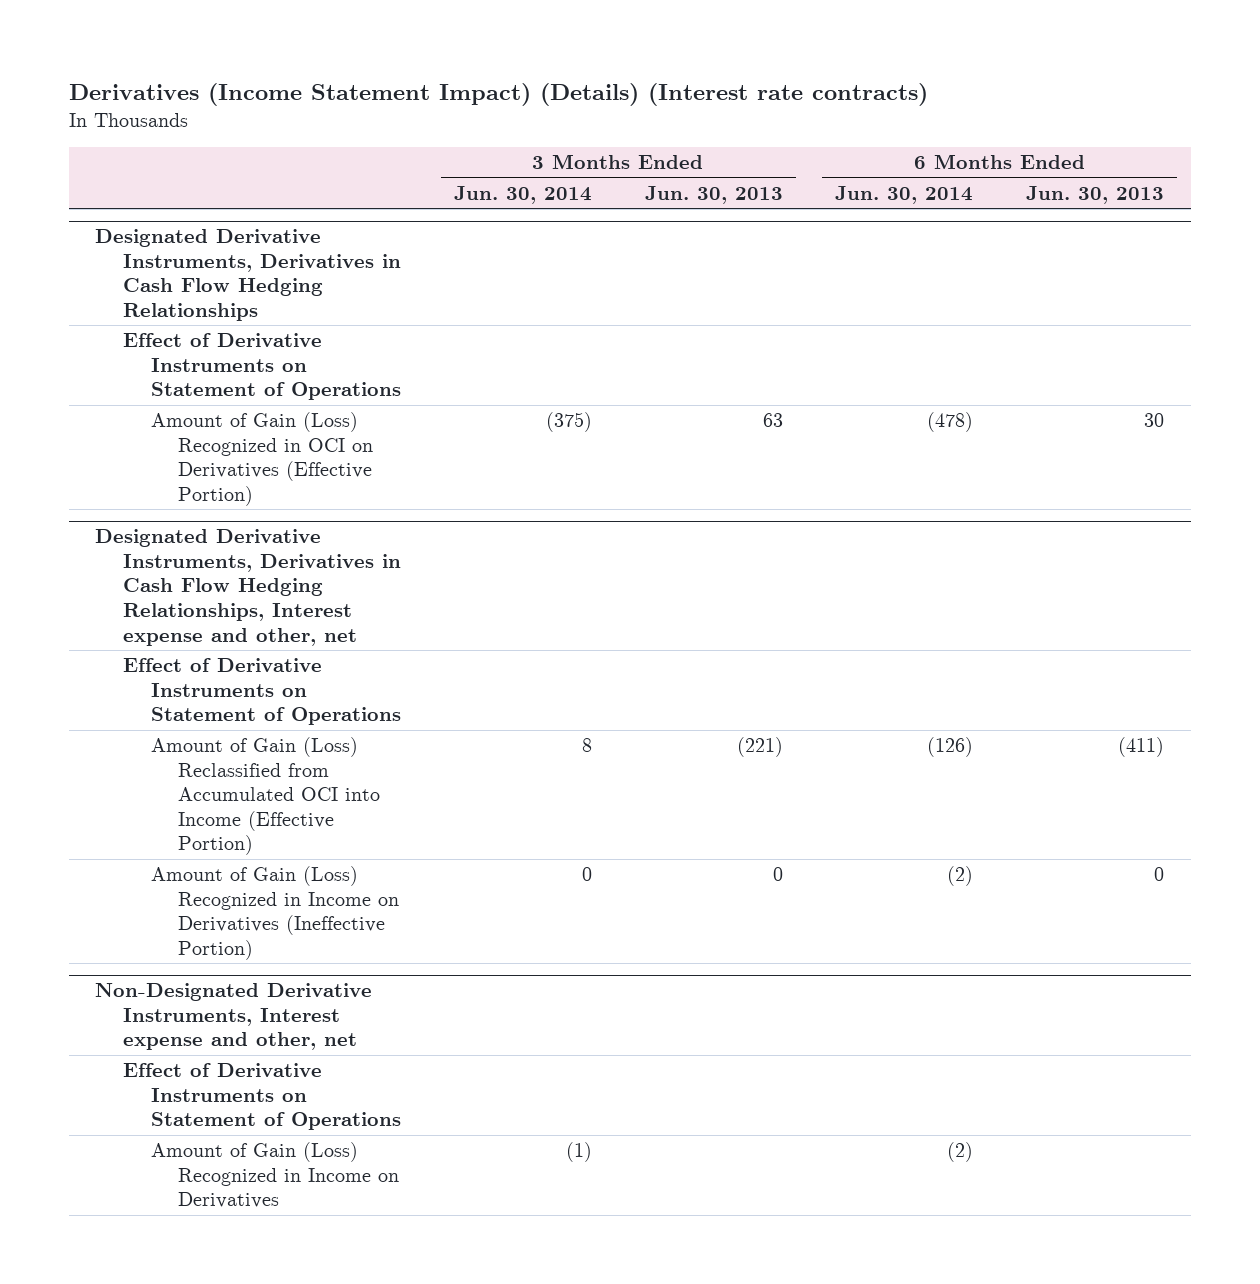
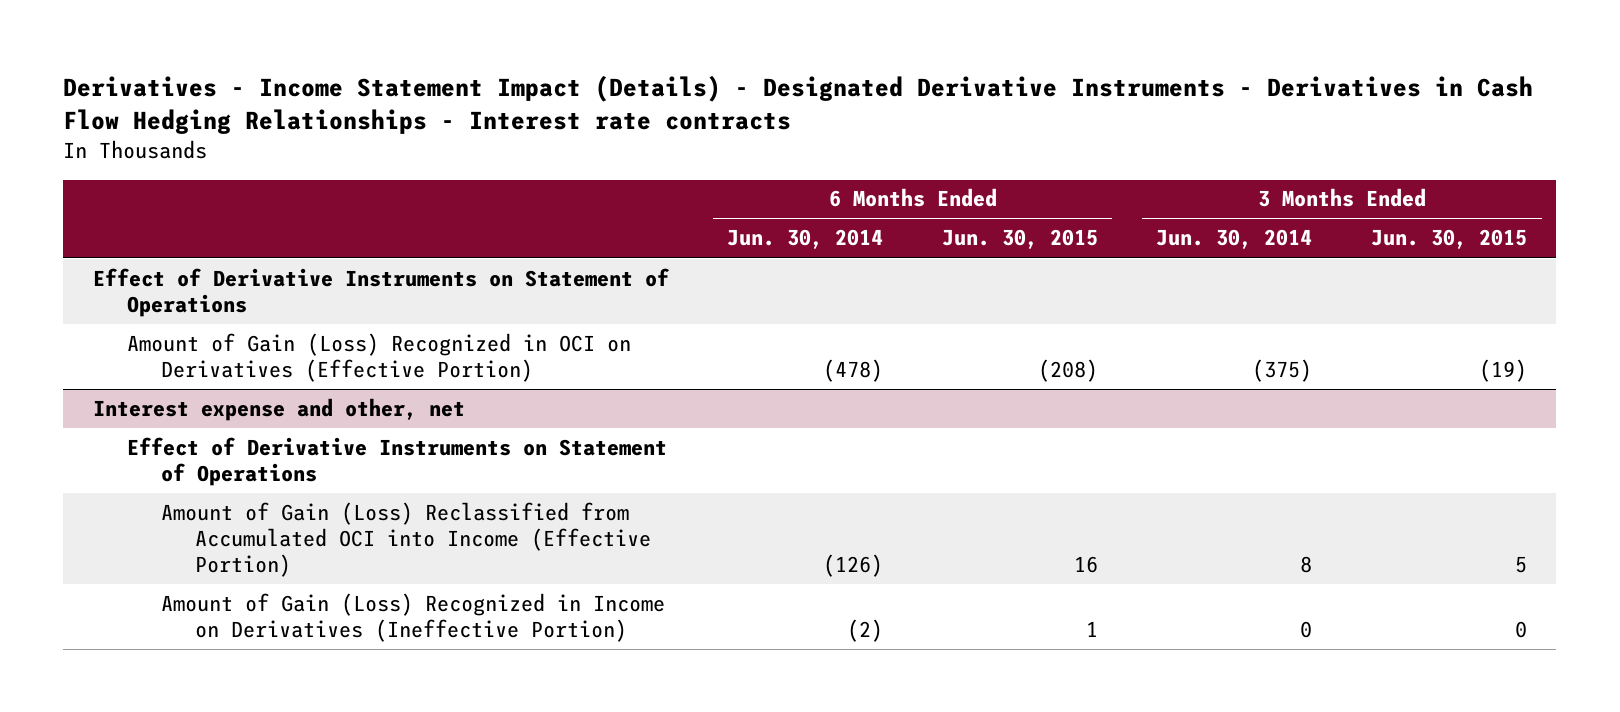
- Derivatives (Income Statement Impact) (Details) (Interest rate contracts)
+ Derivatives - Income Statement Impact (Details) - Designated Derivative Instruments - Derivatives in Cash Flow Hedging Relationships - Interest rate contracts
- | 3 Months Ended Jun. 30, 2014 | 3 Months Ended Jun. 30, 2013 | 6 Months Ended Jun. 30, 2014 | 6 Months Ended Jun. 30, 2013
+ | 6 Months Ended Jun. 30, 2014 | 6 Months Ended Jun. 30, 2015 | 3 Months Ended Jun. 30, 2014 | 3 Months Ended Jun. 30, 2015
- Designated Derivative Instruments, Derivatives in Cash Flow Hedging Relationships
- Designated Derivative Instruments, Derivatives in Cash Flow Hedging Relationships, Interest expense and other, net
+ Interest expense and other, net
- Non-Designated Derivative Instruments, Interest expense and other, net
- Effect of Derivative Instruments on Statement of Operations
- Amount of Gain (Loss) Recognized in Income on Derivatives | (1) | | (2) |

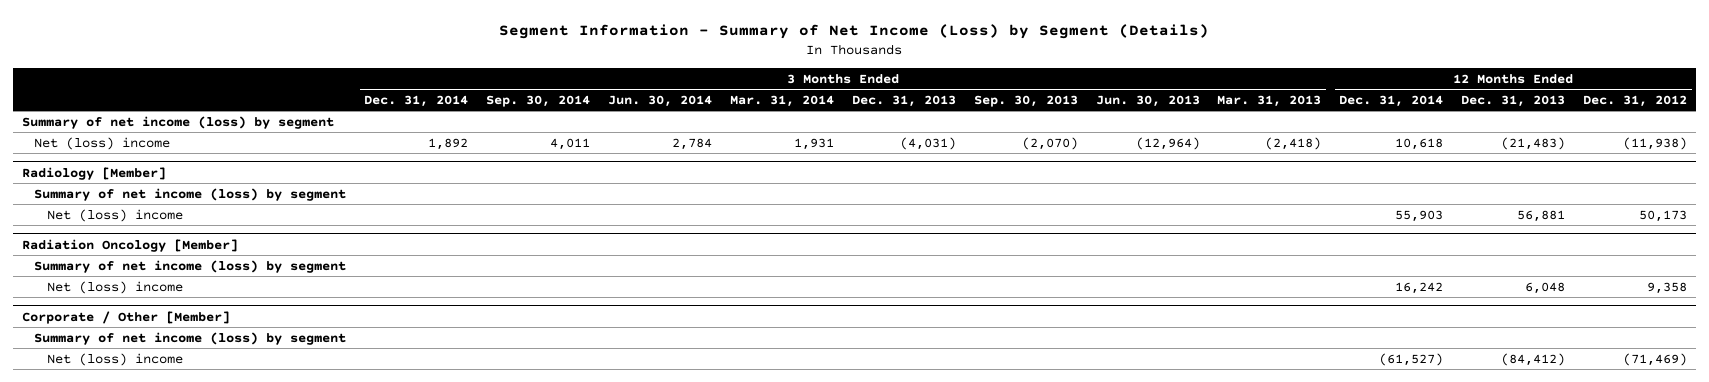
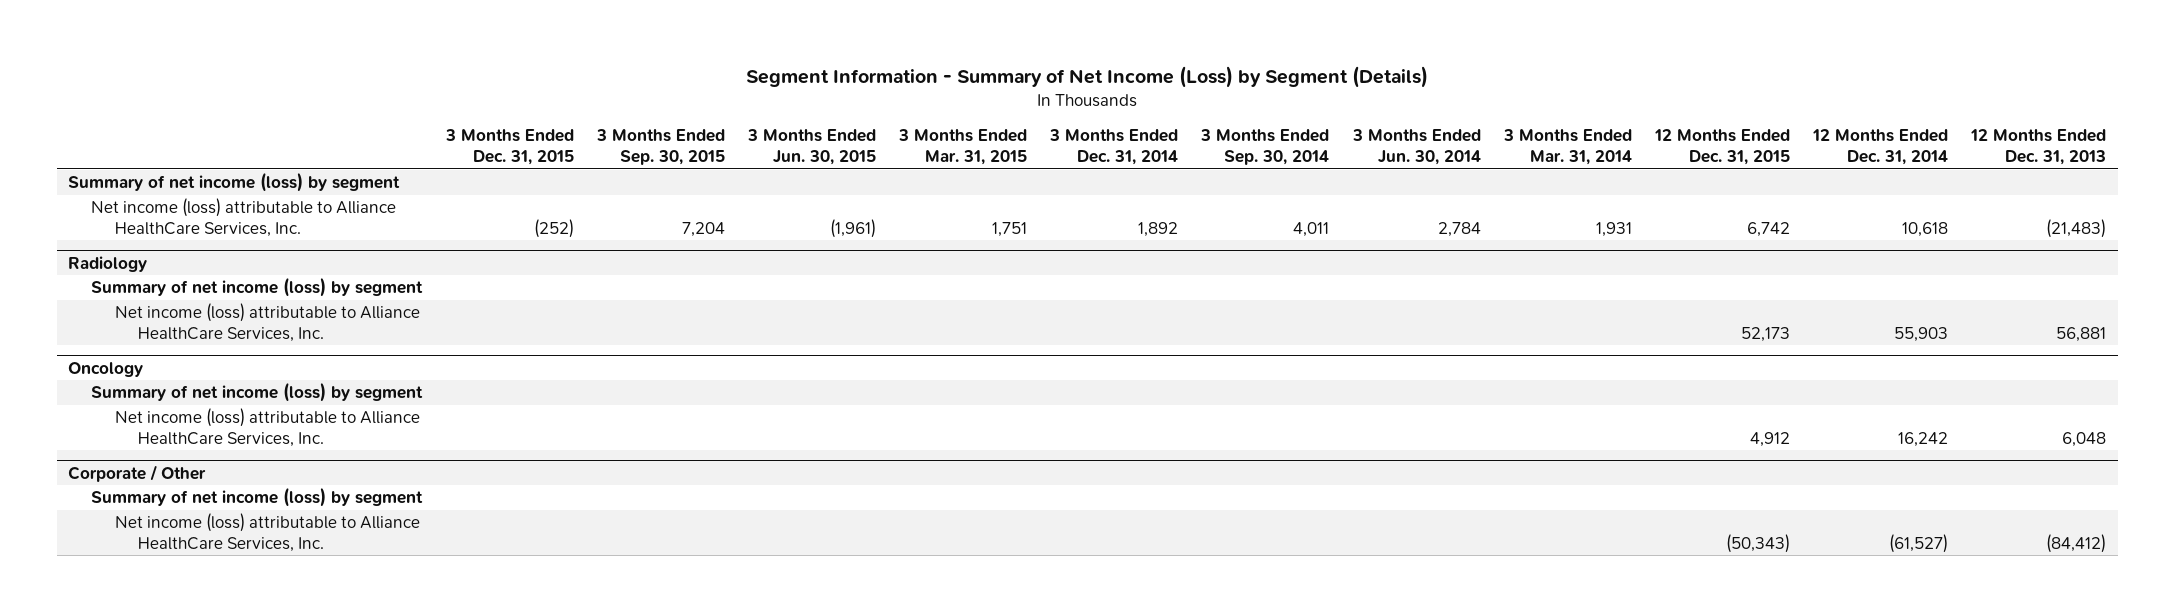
- | 3 Months Ended Dec. 31, 2014 | 3 Months Ended Sep. 30, 2014 | 3 Months Ended Jun. 30, 2014 | 3 Months Ended Mar. 31, 2014 | 3 Months Ended Dec. 31, 2013 | 3 Months Ended Sep. 30, 2013 | 3 Months Ended Jun. 30, 2013 | 3 Months Ended Mar. 31, 2013 | 12 Months Ended Dec. 31, 2014 | 12 Months Ended Dec. 31, 2013 | 12 Months Ended Dec. 31, 2012
+ | 3 Months Ended Dec. 31, 2015 | 3 Months Ended Sep. 30, 2015 | 3 Months Ended Jun. 30, 2015 | 3 Months Ended Mar. 31, 2015 | 3 Months Ended Dec. 31, 2014 | 3 Months Ended Sep. 30, 2014 | 3 Months Ended Jun. 30, 2014 | 3 Months Ended Mar. 31, 2014 | 12 Months Ended Dec. 31, 2015 | 12 Months Ended Dec. 31, 2014 | 12 Months Ended Dec. 31, 2013
- Net (loss) income | 1,892 | 4,011 | 2,784 | 1,931 | (4,031) | (2,070) | (12,964) | (2,418) | 10,618 | (21,483) | (11,938)
- Radiology [Member]
+ Net income (loss) attributable to Alliance HealthCare Services, Inc. | (252) | 7,204 | (1,961) | 1,751 | 1,892 | 4,011 | 2,784 | 1,931 | 6,742 | 10,618 | (21,483)
+ Radiology
- Net (loss) income | | | | | | | | | 55,903 | 56,881 | 50,173
- Radiation Oncology [Member]
+ Net income (loss) attributable to Alliance HealthCare Services, Inc. | | | | | | | | | 52,173 | 55,903 | 56,881
+ Oncology
- Net (loss) income | | | | | | | | | 16,242 | 6,048 | 9,358
- Corporate / Other [Member]
+ Net income (loss) attributable to Alliance HealthCare Services, Inc. | | | | | | | | | 4,912 | 16,242 | 6,048
+ Corporate / Other
- Net (loss) income | | | | | | | | | (61,527) | (84,412) | (71,469)
+ Net income (loss) attributable to Alliance HealthCare Services, Inc. | | | | | | | | | (50,343) | (61,527) | (84,412)

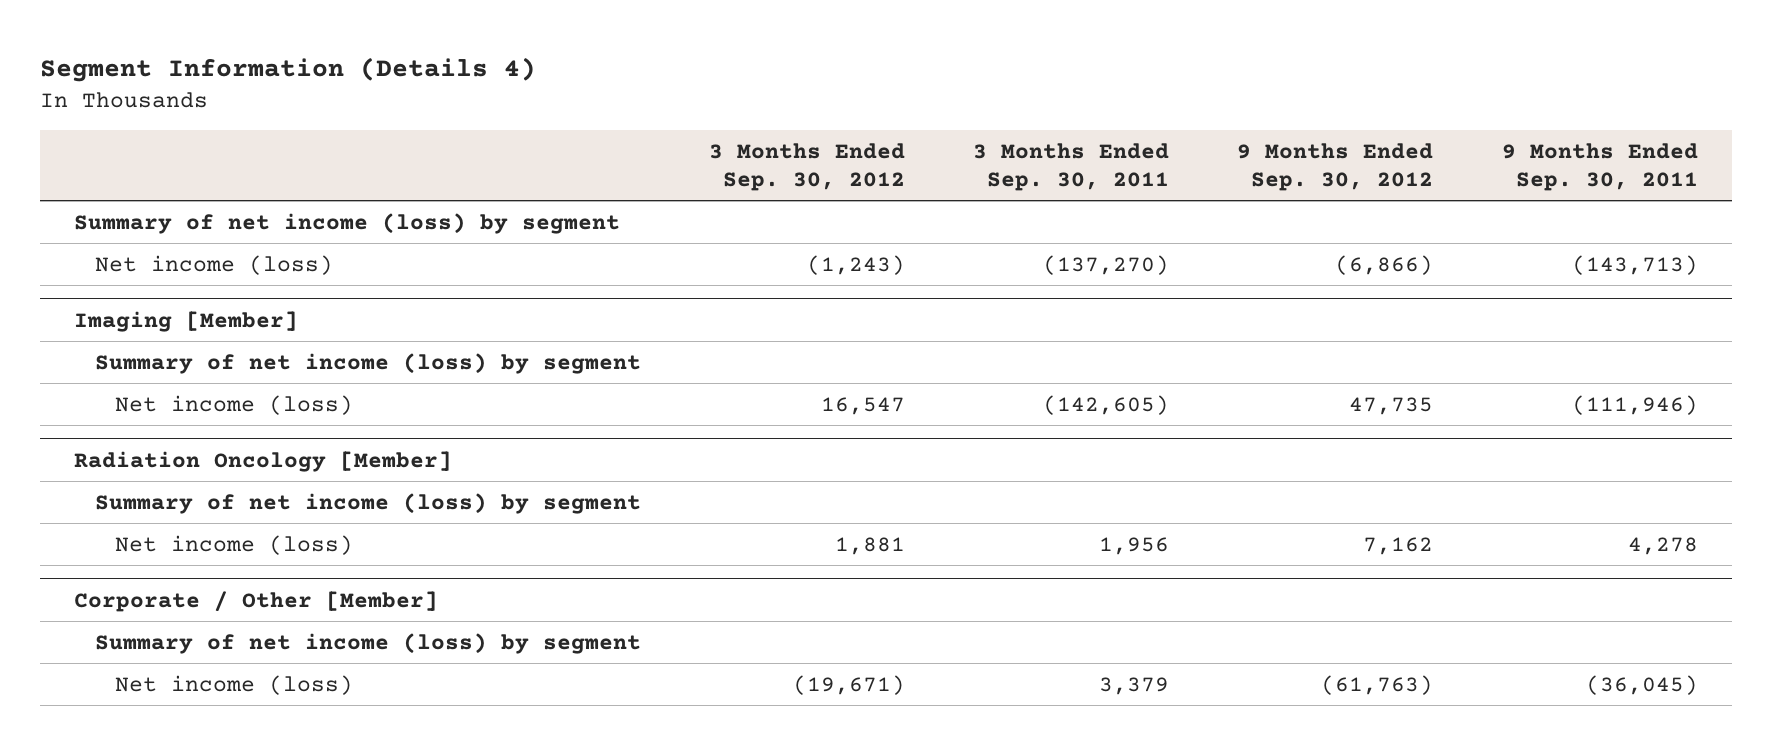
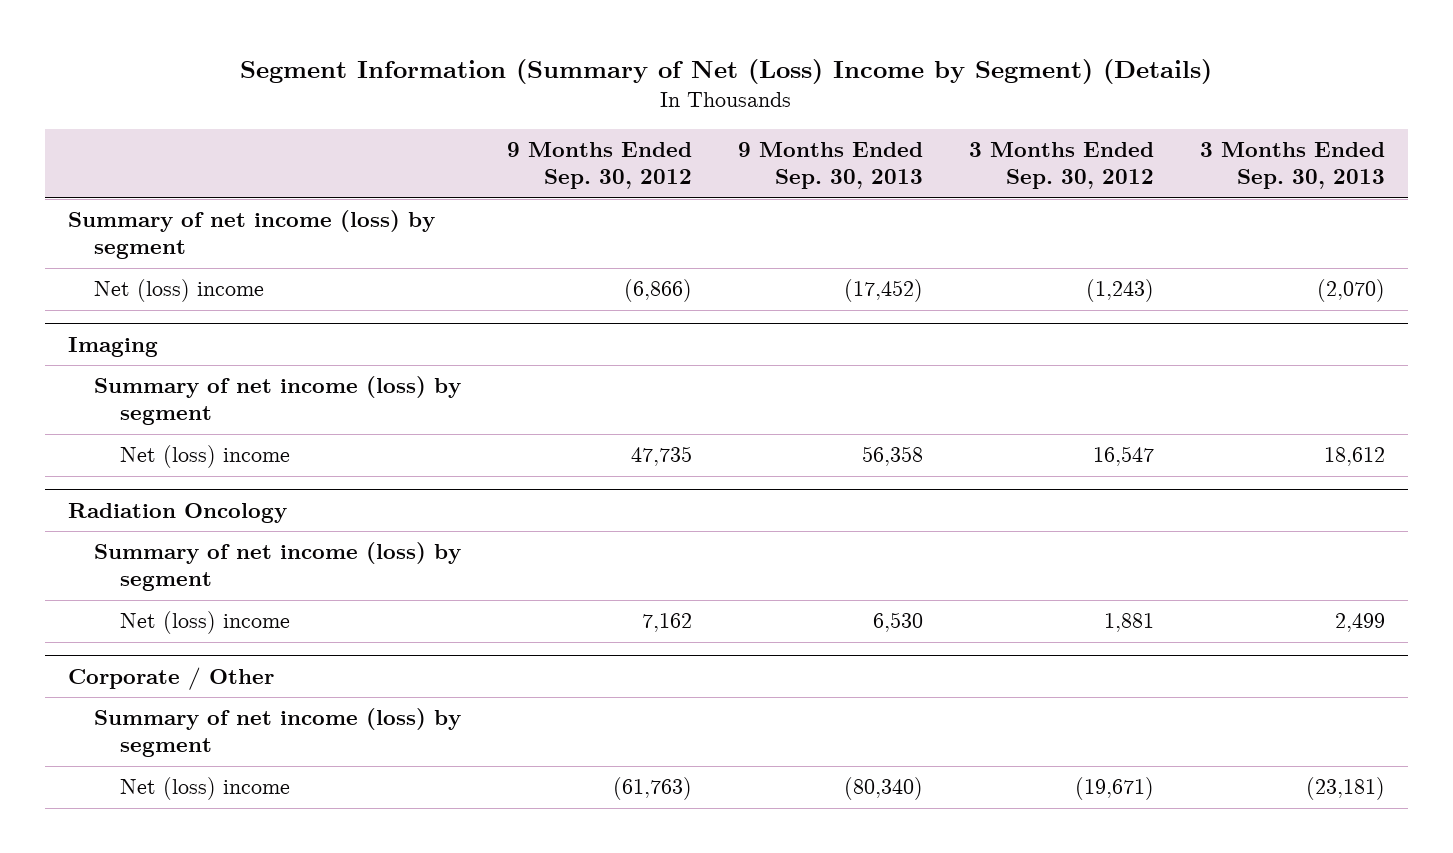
- Segment Information (Details 4)
+ Segment Information (Summary of Net (Loss) Income by Segment) (Details)
- | 3 Months Ended Sep. 30, 2012 | 3 Months Ended Sep. 30, 2011 | 9 Months Ended Sep. 30, 2012 | 9 Months Ended Sep. 30, 2011
+ | 9 Months Ended Sep. 30, 2012 | 9 Months Ended Sep. 30, 2013 | 3 Months Ended Sep. 30, 2012 | 3 Months Ended Sep. 30, 2013
- Net income (loss) | (1,243) | (137,270) | (6,866) | (143,713)
- Imaging [Member]
+ Net (loss) income | (6,866) | (17,452) | (1,243) | (2,070)
+ Imaging
- Net income (loss) | 16,547 | (142,605) | 47,735 | (111,946)
- Radiation Oncology [Member]
+ Net (loss) income | 47,735 | 56,358 | 16,547 | 18,612
+ Radiation Oncology
- Net income (loss) | 1,881 | 1,956 | 7,162 | 4,278
- Corporate / Other [Member]
+ Net (loss) income | 7,162 | 6,530 | 1,881 | 2,499
+ Corporate / Other
- Net income (loss) | (19,671) | 3,379 | (61,763) | (36,045)
+ Net (loss) income | (61,763) | (80,340) | (19,671) | (23,181)

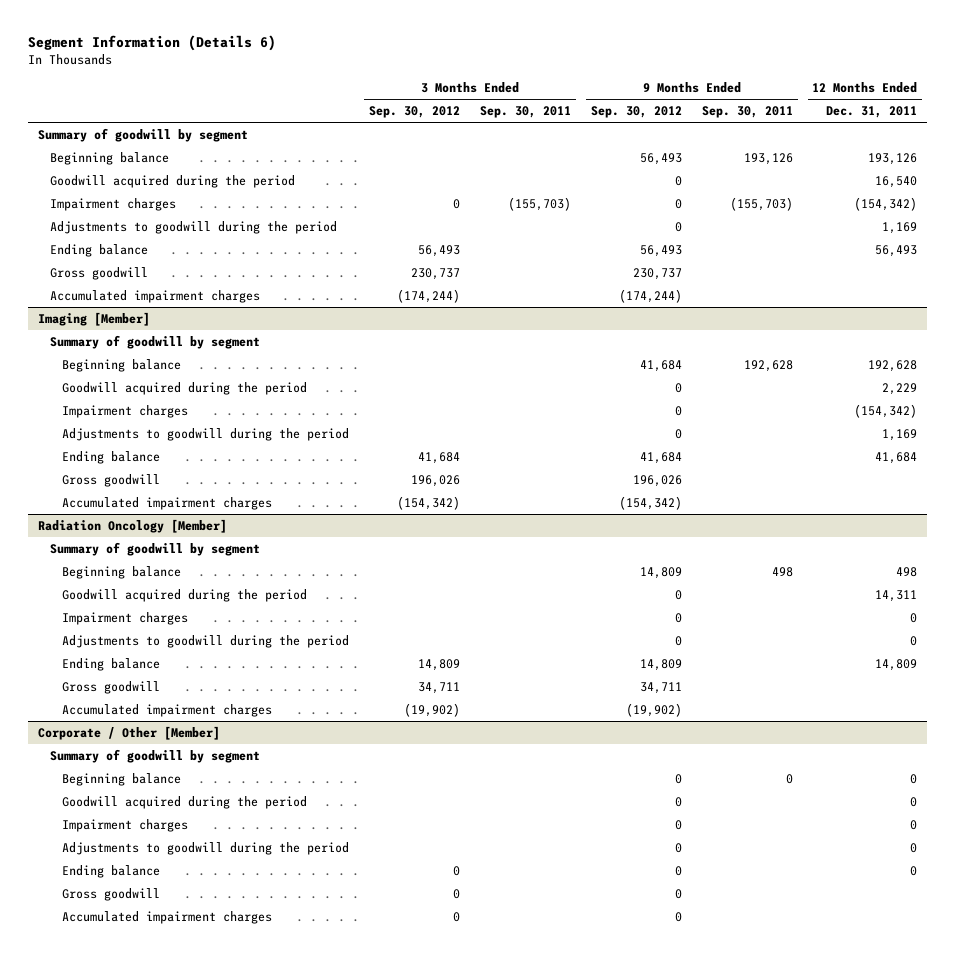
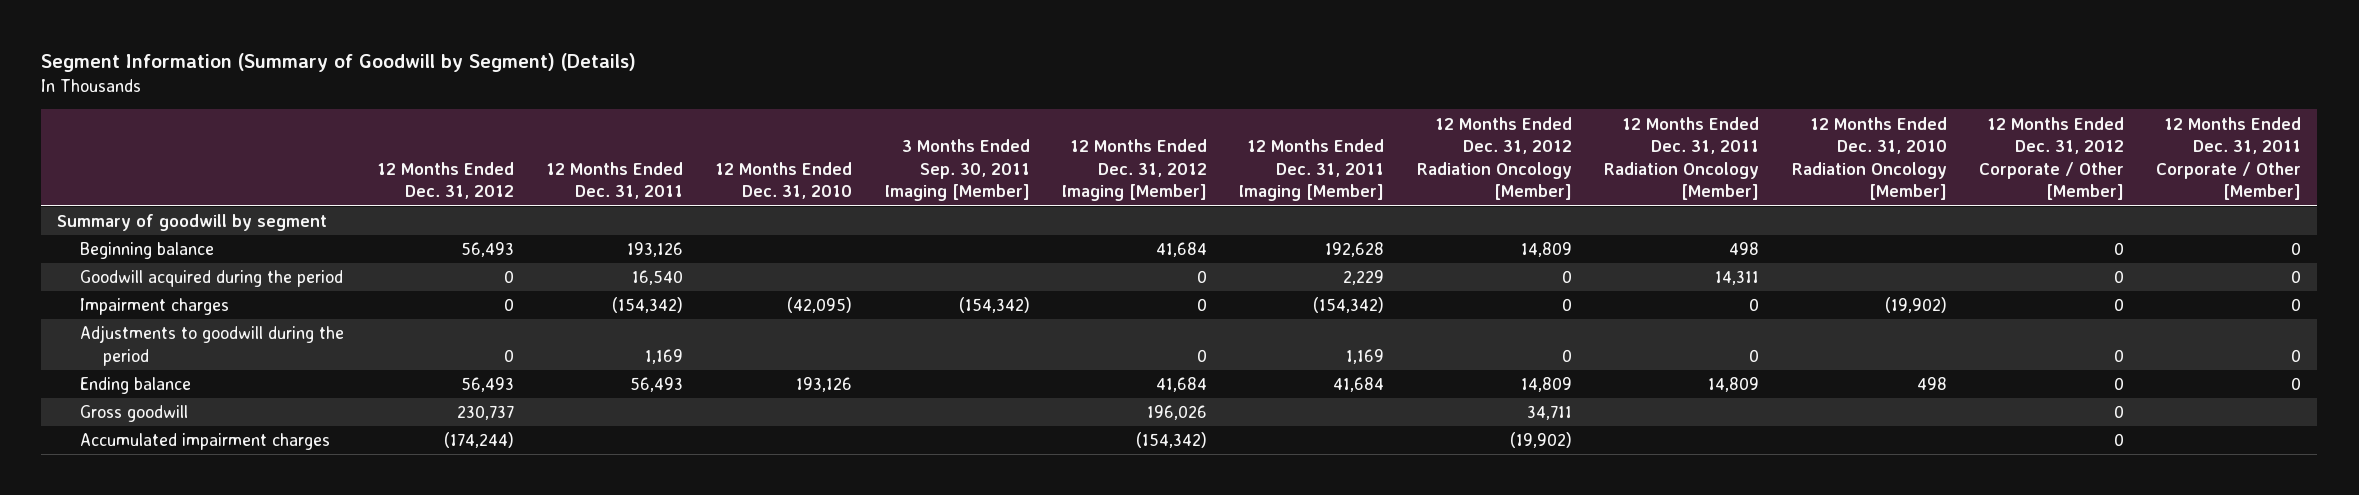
- Segment Information (Details 6)
+ Segment Information (Summary of Goodwill by Segment) (Details)
- | 3 Months Ended Sep. 30, 2012 | 3 Months Ended Sep. 30, 2011 | 9 Months Ended Sep. 30, 2012 | 9 Months Ended Sep. 30, 2011 | 12 Months Ended Dec. 31, 2011
+ | 12 Months Ended Dec. 31, 2012 | 12 Months Ended Dec. 31, 2011 | 12 Months Ended Dec. 31, 2010 | 3 Months Ended Sep. 30, 2011 Imaging [Member] | 12 Months Ended Dec. 31, 2012 Imaging [Member] | 12 Months Ended Dec. 31, 2011 Imaging [Member] | 12 Months Ended Dec. 31, 2012 Radiation Oncology [Member] | 12 Months Ended Dec. 31, 2011 Radiation Oncology [Member] | 12 Months Ended Dec. 31, 2010 Radiation Oncology [Member] | 12 Months Ended Dec. 31, 2012 Corporate / Other [Member] | 12 Months Ended Dec. 31, 2011 Corporate / Other [Member]
- Imaging [Member]
- Summary of goodwill by segment
- Beginning balance | | | 41,684 | 192,628 | 192,628
- Goodwill acquired during the period | | | 0 | | 2,229
- Impairment charges | | | 0 | | (154,342)
- Adjustments to goodwill during the period | | | 0 | | 1,169
- Ending balance | 41,684 | | 41,684 | | 41,684
- Gross goodwill | 196,026 | | 196,026 | |
- Accumulated impairment charges | (154,342) | | (154,342) | |
- Radiation Oncology [Member]
- Summary of goodwill by segment
- Beginning balance | | | 14,809 | 498 | 498
- Goodwill acquired during the period | | | 0 | | 14,311
- Impairment charges | | | 0 | | 0
- Adjustments to goodwill during the period | | | 0 | | 0
- Ending balance | 14,809 | | 14,809 | | 14,809
- Gross goodwill | 34,711 | | 34,711 | |
- Accumulated impairment charges | (19,902) | | (19,902) | |
- Corporate / Other [Member]
- Summary of goodwill by segment
- Beginning balance | | | 0 | 0 | 0
- Goodwill acquired during the period | | | 0 | | 0
- Impairment charges | | | 0 | | 0
- Adjustments to goodwill during the period | | | 0 | | 0
- Ending balance | 0 | | 0 | | 0
- Gross goodwill | 0 | | 0 | |
- Accumulated impairment charges | 0 | | 0 | |

